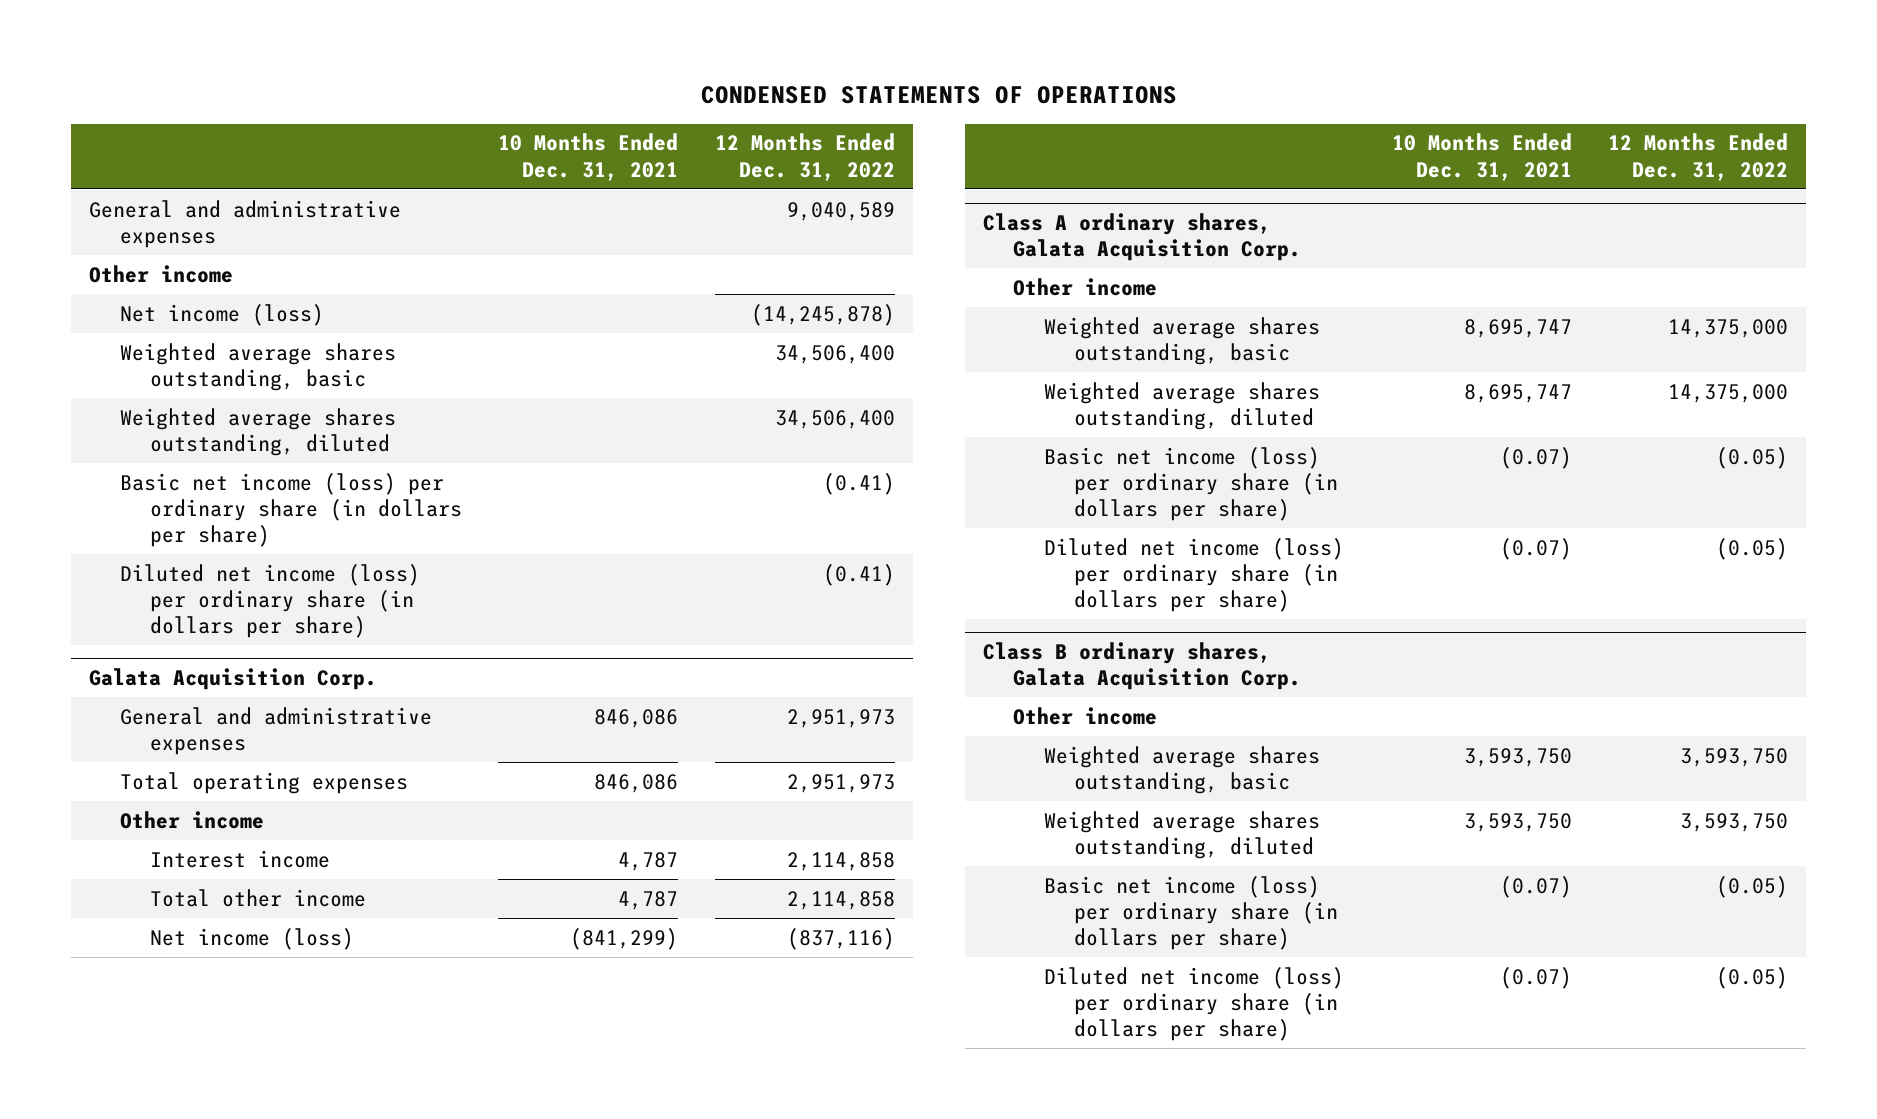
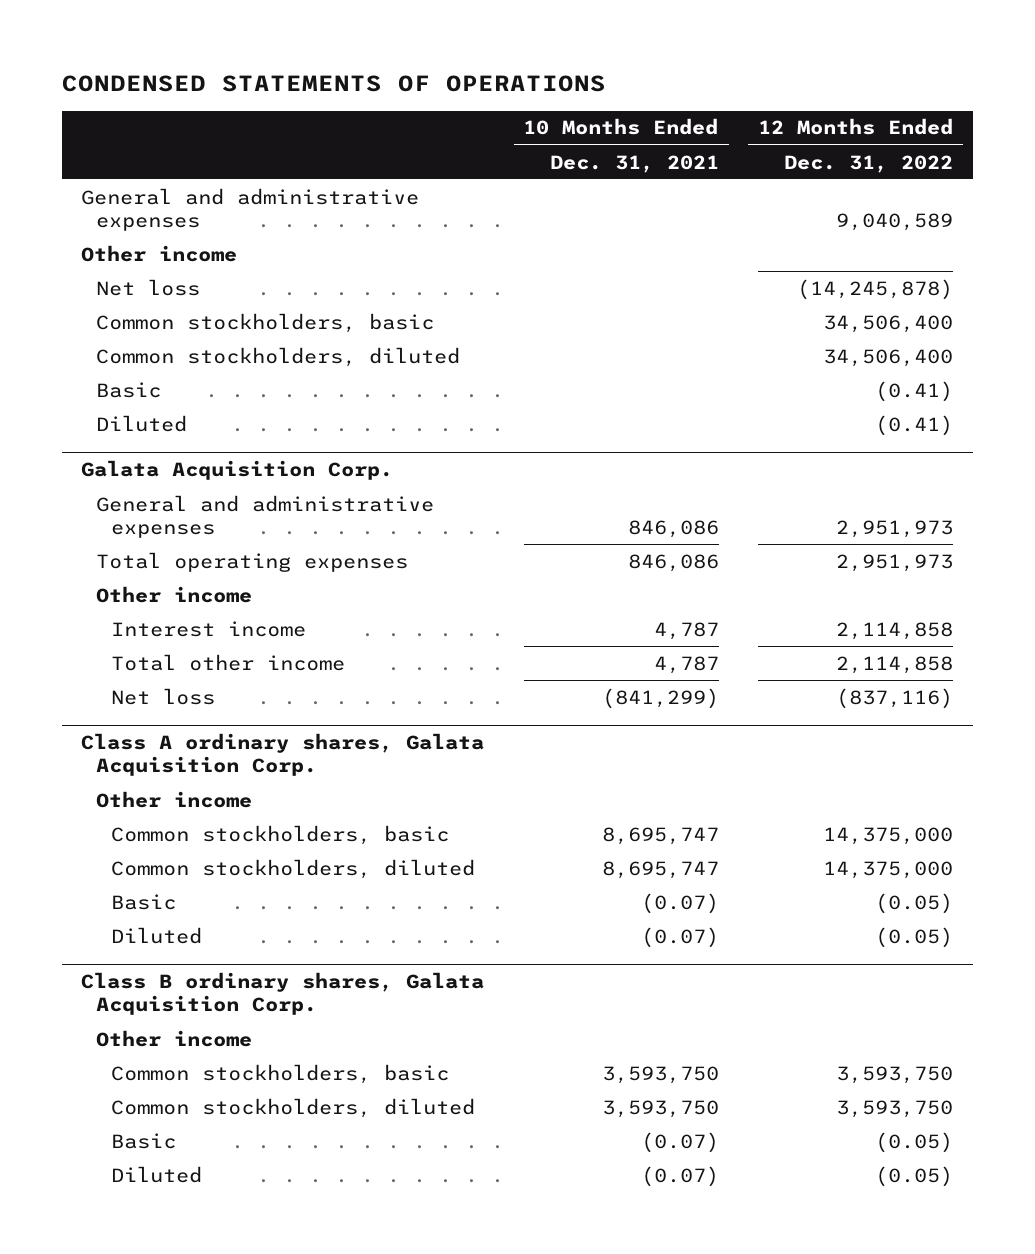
- Net income (loss) | | (14,245,878)
- Weighted average shares outstanding, basic | | 34,506,400
- Weighted average shares outstanding, diluted | | 34,506,400
- Basic net income (loss) per ordinary share (in dollars per share) | | (0.41)
- Diluted net income (loss) per ordinary share (in dollars per share) | | (0.41)
+ Net loss | | (14,245,878)
+ Common stockholders, basic | | 34,506,400
+ Common stockholders, diluted | | 34,506,400
+ Basic | | (0.41)
+ Diluted | | (0.41)
@ Galata Acquisition Corp.
- Net income (loss) | (841,299) | (837,116)
+ Net loss | (841,299) | (837,116)
@ Class A ordinary shares, Galata Acquisition Corp.
- Weighted average shares outstanding, basic | 8,695,747 | 14,375,000
- Weighted average shares outstanding, diluted | 8,695,747 | 14,375,000
- Basic net income (loss) per ordinary share (in dollars per share) | (0.07) | (0.05)
- Diluted net income (loss) per ordinary share (in dollars per share) | (0.07) | (0.05)
+ Common stockholders, basic | 8,695,747 | 14,375,000
+ Common stockholders, diluted | 8,695,747 | 14,375,000
+ Basic | (0.07) | (0.05)
+ Diluted | (0.07) | (0.05)
@ Class B ordinary shares, Galata Acquisition Corp.
- Weighted average shares outstanding, basic | 3,593,750 | 3,593,750
- Weighted average shares outstanding, diluted | 3,593,750 | 3,593,750
- Basic net income (loss) per ordinary share (in dollars per share) | (0.07) | (0.05)
- Diluted net income (loss) per ordinary share (in dollars per share) | (0.07) | (0.05)
+ Common stockholders, basic | 3,593,750 | 3,593,750
+ Common stockholders, diluted | 3,593,750 | 3,593,750
+ Basic | (0.07) | (0.05)
+ Diluted | (0.07) | (0.05)

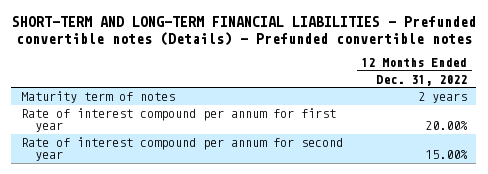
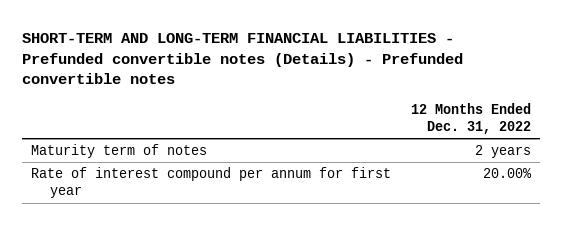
- Rate of interest compound per annum for second year | 15.00%

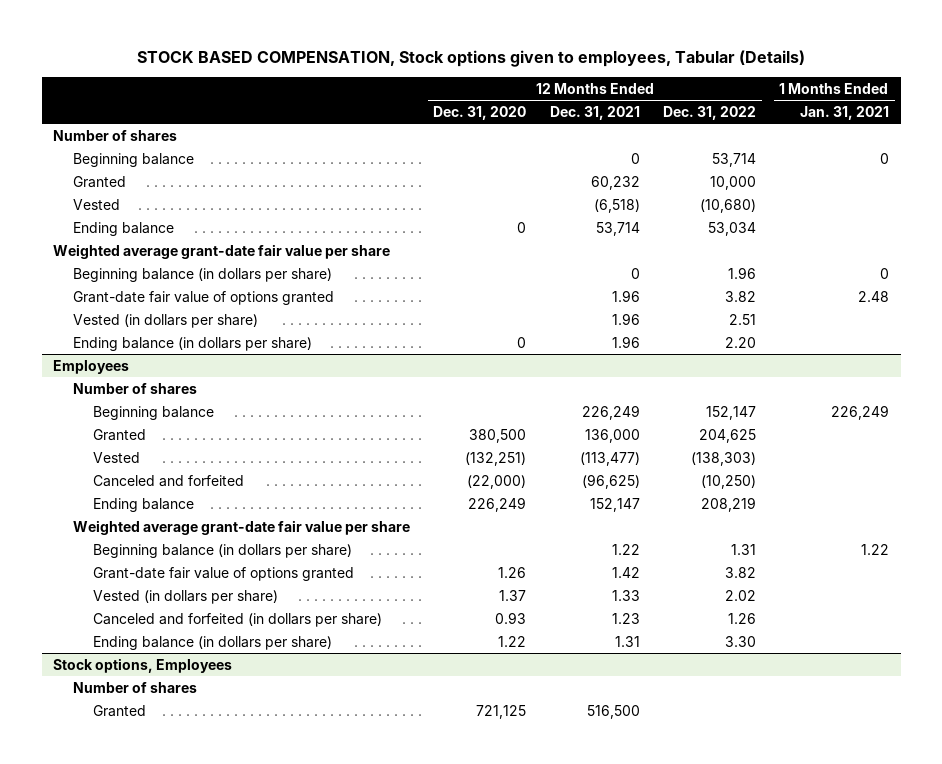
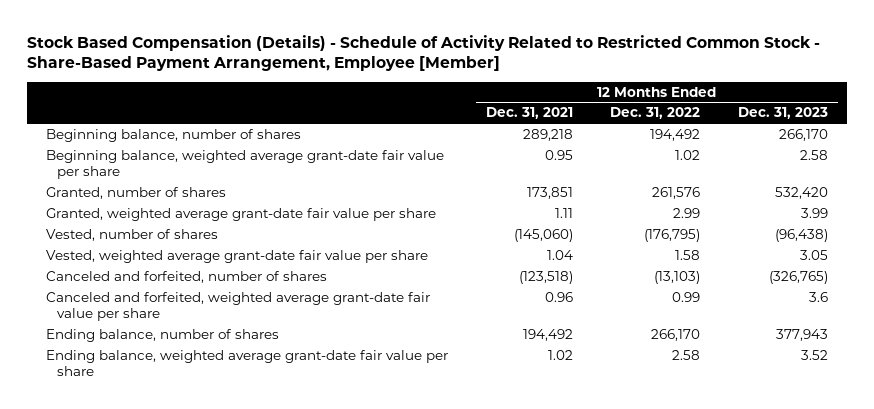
- STOCK BASED COMPENSATION, Stock options given to employees, Tabular (Details)
+ Stock Based Compensation (Details) - Schedule of Activity Related to Restricted Common Stock - Share-Based Payment Arrangement, Employee [Member]
- | 12 Months Ended Dec. 31, 2020 | 12 Months Ended Dec. 31, 2021 | 12 Months Ended Dec. 31, 2022 | 1 Months Ended Jan. 31, 2021
+ | 12 Months Ended Dec. 31, 2021 | 12 Months Ended Dec. 31, 2022 | 12 Months Ended Dec. 31, 2023
- Number of shares
- Beginning balance | | 0 | 53,714 | 0
- Granted | | 60,232 | 10,000 |
- Vested | | (6,518) | (10,680) |
- Ending balance | 0 | 53,714 | 53,034 |
- Weighted average grant-date fair value per share
- Beginning balance (in dollars per share) | | 0 | 1.96 | 0
- Grant-date fair value of options granted | | 1.96 | 3.82 | 2.48
- Vested (in dollars per share) | | 1.96 | 2.51 |
- Ending balance (in dollars per share) | 0 | 1.96 | 2.20 |
- Employees
- Number of shares
- Beginning balance | | 226,249 | 152,147 | 226,249
- Granted | 380,500 | 136,000 | 204,625 |
- Vested | (132,251) | (113,477) | (138,303) |
- Canceled and forfeited | (22,000) | (96,625) | (10,250) |
- Ending balance | 226,249 | 152,147 | 208,219 |
- Weighted average grant-date fair value per share
- Beginning balance (in dollars per share) | | 1.22 | 1.31 | 1.22
- Grant-date fair value of options granted | 1.26 | 1.42 | 3.82 |
- Vested (in dollars per share) | 1.37 | 1.33 | 2.02 |
- Canceled and forfeited (in dollars per share) | 0.93 | 1.23 | 1.26 |
- Ending balance (in dollars per share) | 1.22 | 1.31 | 3.30 |
- Stock options, Employees
- Number of shares
- Granted | 721,125 | 516,500 | |
+ Beginning balance, number of shares | 289,218 | 194,492 | 266,170
+ Beginning balance, weighted average grant-date fair value per share | 0.95 | 1.02 | 2.58
+ Granted, number of shares | 173,851 | 261,576 | 532,420
+ Granted, weighted average grant-date fair value per share | 1.11 | 2.99 | 3.99
+ Vested, number of shares | (145,060) | (176,795) | (96,438)
+ Vested, weighted average grant-date fair value per share | 1.04 | 1.58 | 3.05
+ Canceled and forfeited, number of shares | (123,518) | (13,103) | (326,765)
+ Canceled and forfeited, weighted average grant-date fair value per share | 0.96 | 0.99 | 3.6
+ Ending balance, number of shares | 194,492 | 266,170 | 377,943
+ Ending balance, weighted average grant-date fair value per share | 1.02 | 2.58 | 3.52

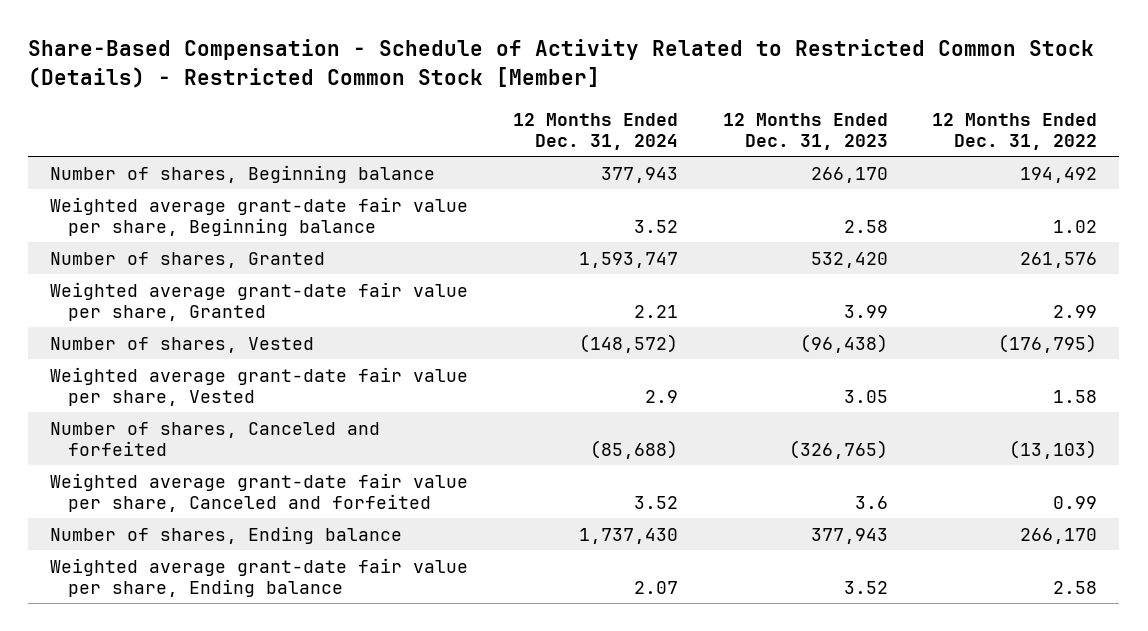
- Stock Based Compensation (Details) - Schedule of Activity Related to Restricted Common Stock - Share-Based Payment Arrangement, Employee [Member]
+ Share-Based Compensation - Schedule of Activity Related to Restricted Common Stock (Details) - Restricted Common Stock [Member]
- | 12 Months Ended Dec. 31, 2021 | 12 Months Ended Dec. 31, 2022 | 12 Months Ended Dec. 31, 2023
+ | 12 Months Ended Dec. 31, 2024 | 12 Months Ended Dec. 31, 2023 | 12 Months Ended Dec. 31, 2022
- Beginning balance, number of shares | 289,218 | 194,492 | 266,170
- Beginning balance, weighted average grant-date fair value per share | 0.95 | 1.02 | 2.58
- Granted, number of shares | 173,851 | 261,576 | 532,420
- Granted, weighted average grant-date fair value per share | 1.11 | 2.99 | 3.99
- Vested, number of shares | (145,060) | (176,795) | (96,438)
- Vested, weighted average grant-date fair value per share | 1.04 | 1.58 | 3.05
- Canceled and forfeited, number of shares | (123,518) | (13,103) | (326,765)
- Canceled and forfeited, weighted average grant-date fair value per share | 0.96 | 0.99 | 3.6
- Ending balance, number of shares | 194,492 | 266,170 | 377,943
- Ending balance, weighted average grant-date fair value per share | 1.02 | 2.58 | 3.52
+ Number of shares, Beginning balance | 377,943 | 266,170 | 194,492
+ Weighted average grant-date fair value per share, Beginning balance | 3.52 | 2.58 | 1.02
+ Number of shares, Granted | 1,593,747 | 532,420 | 261,576
+ Weighted average grant-date fair value per share, Granted | 2.21 | 3.99 | 2.99
+ Number of shares, Vested | (148,572) | (96,438) | (176,795)
+ Weighted average grant-date fair value per share, Vested | 2.9 | 3.05 | 1.58
+ Number of shares, Canceled and forfeited | (85,688) | (326,765) | (13,103)
+ Weighted average grant-date fair value per share, Canceled and forfeited | 3.52 | 3.6 | 0.99
+ Number of shares, Ending balance | 1,737,430 | 377,943 | 266,170
+ Weighted average grant-date fair value per share, Ending balance | 2.07 | 3.52 | 2.58

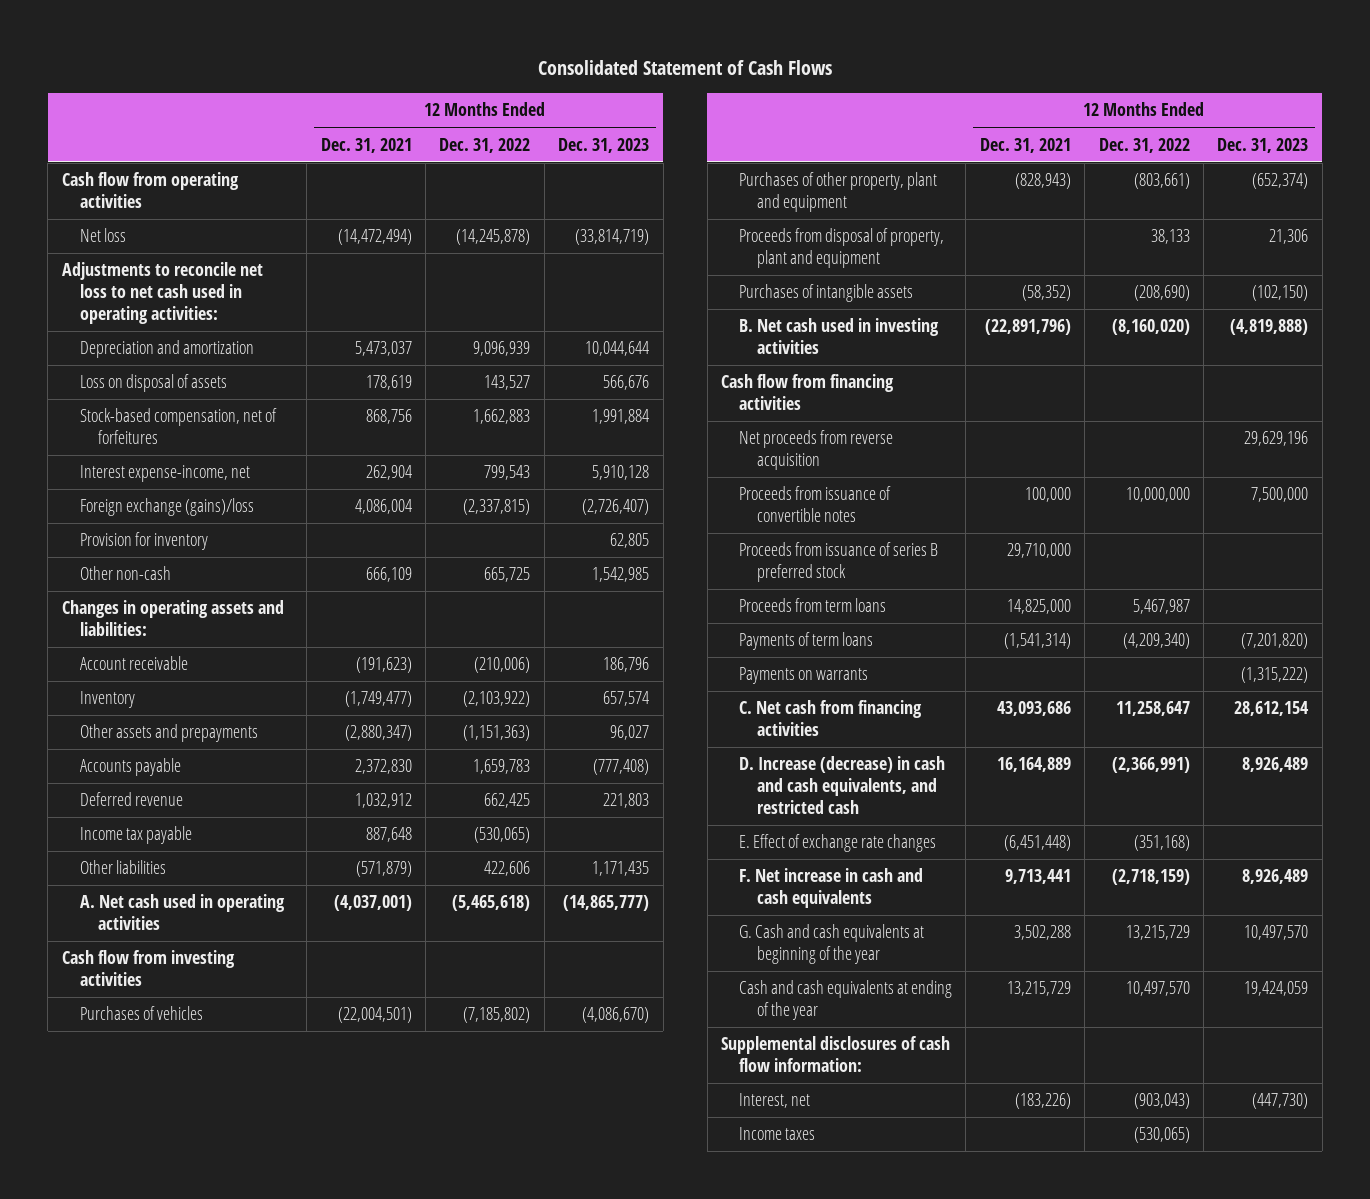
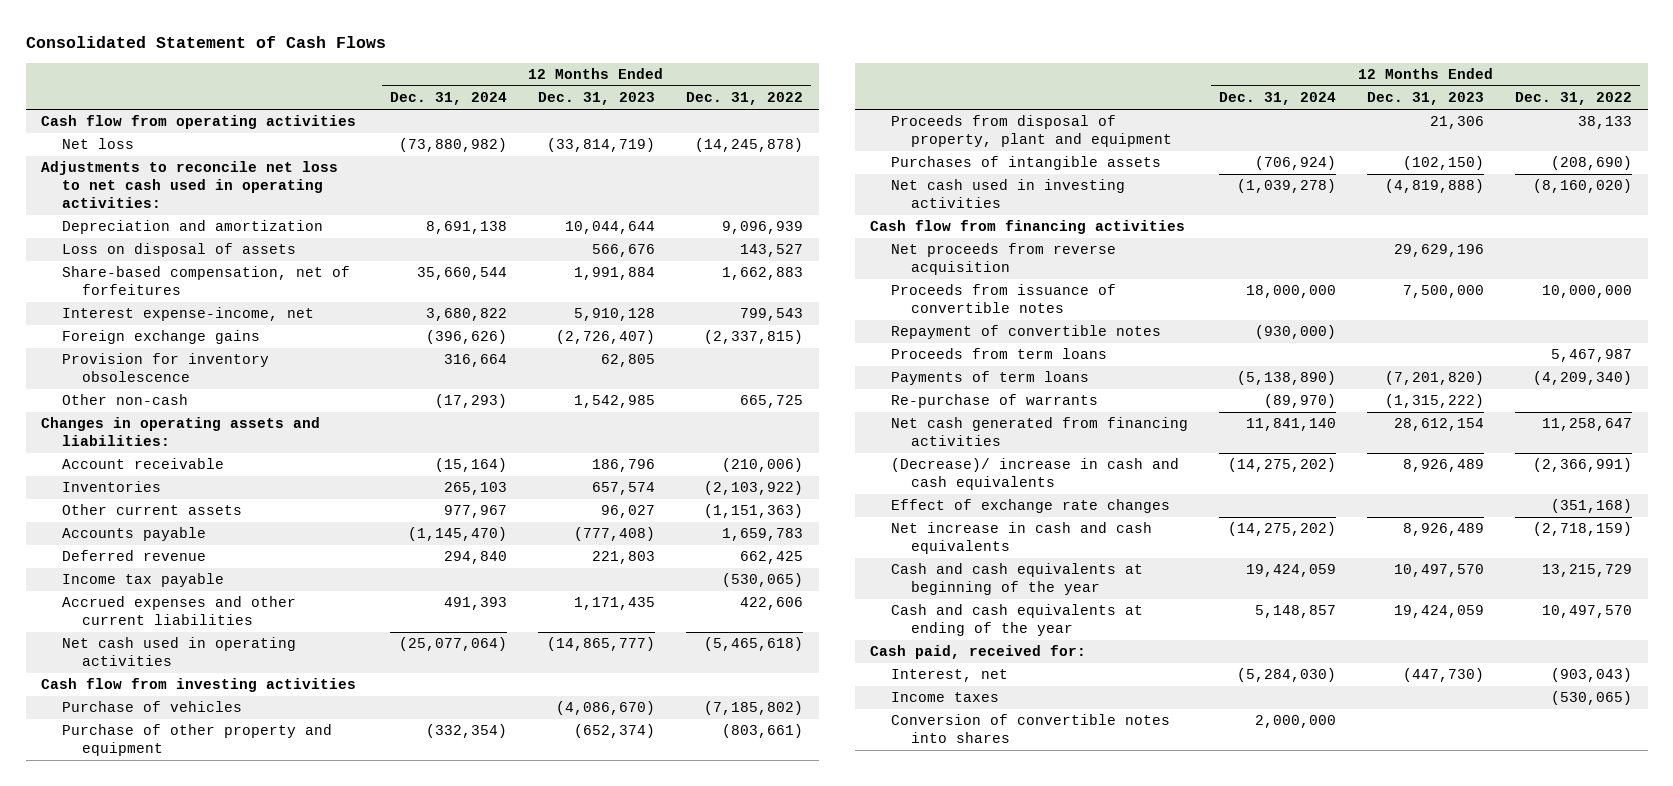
- | 12 Months Ended Dec. 31, 2021 | 12 Months Ended Dec. 31, 2022 | 12 Months Ended Dec. 31, 2023
+ | 12 Months Ended Dec. 31, 2024 | 12 Months Ended Dec. 31, 2023 | 12 Months Ended Dec. 31, 2022
- Stock-based compensation, net of forfeitures | 868,756 | 1,662,883 | 1,991,884
+ Share-based compensation, net of forfeitures | 35,660,544 | 1,991,884 | 1,662,883
- Foreign exchange (gains)/loss | 4,086,004 | (2,337,815) | (2,726,407)
- Provision for inventory | | | 62,805
+ Foreign exchange gains | (396,626) | (2,726,407) | (2,337,815)
+ Provision for inventory obsolescence | 316,664 | 62,805 |
- Inventory | (1,749,477) | (2,103,922) | 657,574
- Other assets and prepayments | (2,880,347) | (1,151,363) | 96,027
+ Inventories | 265,103 | 657,574 | (2,103,922)
+ Other current assets | 977,967 | 96,027 | (1,151,363)
- Other liabilities | (571,879) | 422,606 | 1,171,435
- A. Net cash used in operating activities | (4,037,001) | (5,465,618) | (14,865,777)
+ Accrued expenses and other current liabilities | 491,393 | 1,171,435 | 422,606
+ Net cash used in operating activities | (25,077,064) | (14,865,777) | (5,465,618)
- Purchases of vehicles | (22,004,501) | (7,185,802) | (4,086,670)
- Purchases of other property, plant and equipment | (828,943) | (803,661) | (652,374)
+ Purchase of vehicles | | (4,086,670) | (7,185,802)
+ Purchase of other property and equipment | (332,354) | (652,374) | (803,661)
- B. Net cash used in investing activities | (22,891,796) | (8,160,020) | (4,819,888)
+ Net cash used in investing activities | (1,039,278) | (4,819,888) | (8,160,020)
- Proceeds from issuance of series B preferred stock | 29,710,000 | |
+ Repayment of convertible notes | (930,000) | |
- Payments on warrants | | | (1,315,222)
- C. Net cash from financing activities | 43,093,686 | 11,258,647 | 28,612,154
- D. Increase (decrease) in cash and cash equivalents, and restricted cash | 16,164,889 | (2,366,991) | 8,926,489
- E. Effect of exchange rate changes | (6,451,448) | (351,168) |
- F. Net increase in cash and cash equivalents | 9,713,441 | (2,718,159) | 8,926,489
- G. Cash and cash equivalents at beginning of the year | 3,502,288 | 13,215,729 | 10,497,570
+ Re-purchase of warrants | (89,970) | (1,315,222) |
+ Net cash generated from financing activities | 11,841,140 | 28,612,154 | 11,258,647
+ (Decrease)/ increase in cash and cash equivalents | (14,275,202) | 8,926,489 | (2,366,991)
+ Effect of exchange rate changes | | | (351,168)
+ Net increase in cash and cash equivalents | (14,275,202) | 8,926,489 | (2,718,159)
+ Cash and cash equivalents at beginning of the year | 19,424,059 | 10,497,570 | 13,215,729
- Supplemental disclosures of cash flow information:
+ Cash paid, received for:
+ Conversion of convertible notes into shares | 2,000,000 | |

